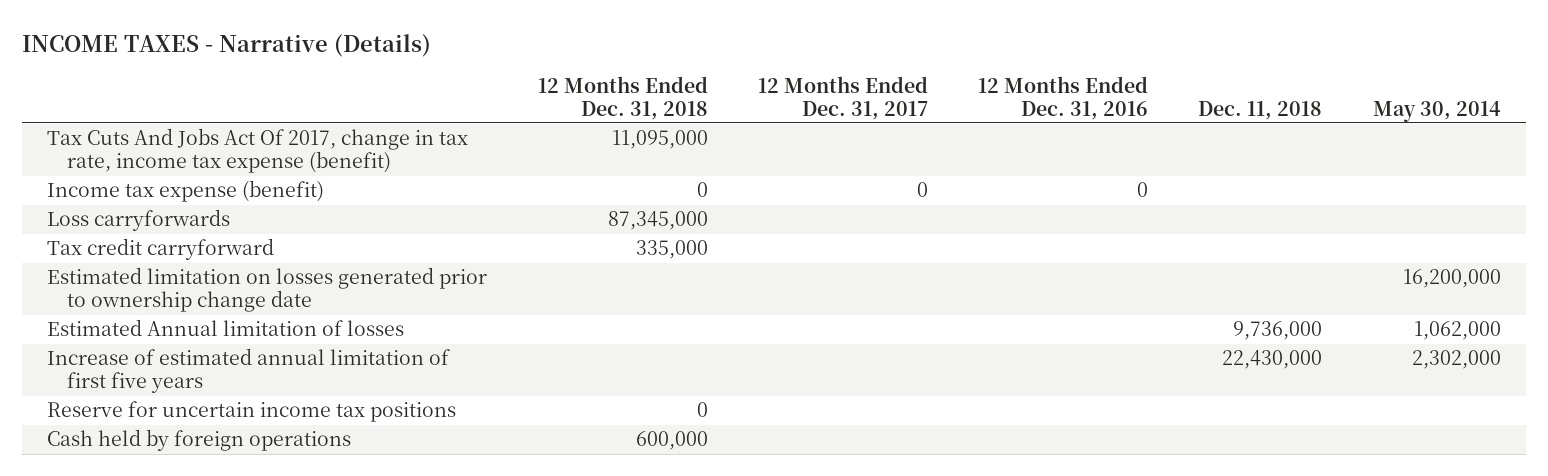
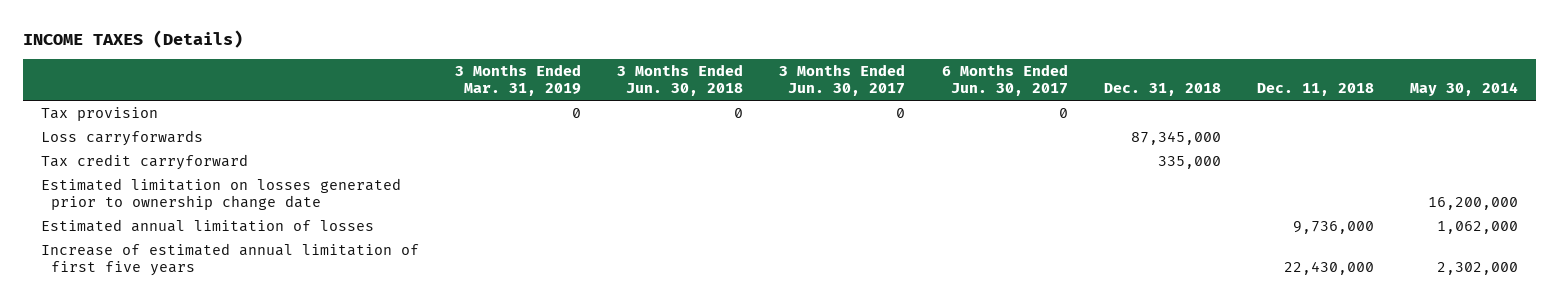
- INCOME TAXES - Narrative (Details)
+ INCOME TAXES (Details)
- | 12 Months Ended Dec. 31, 2018 | 12 Months Ended Dec. 31, 2017 | 12 Months Ended Dec. 31, 2016 | Dec. 11, 2018 | May 30, 2014
+ | 3 Months Ended Mar. 31, 2019 | 3 Months Ended Jun. 30, 2018 | 3 Months Ended Jun. 30, 2017 | 6 Months Ended Jun. 30, 2017 | Dec. 31, 2018 | Dec. 11, 2018 | May 30, 2014
- Tax Cuts And Jobs Act Of 2017, change in tax rate, income tax expense (benefit) | 11,095,000 | | | |
- Income tax expense (benefit) | 0 | 0 | 0 | |
+ Tax provision | 0 | 0 | 0 | 0 | | |
- Estimated Annual limitation of losses | | | | 9,736,000 | 1,062,000
+ Estimated annual limitation of losses | | | | | | 9,736,000 | 1,062,000
- Reserve for uncertain income tax positions | 0 | | | |
- Cash held by foreign operations | 600,000 | | | |

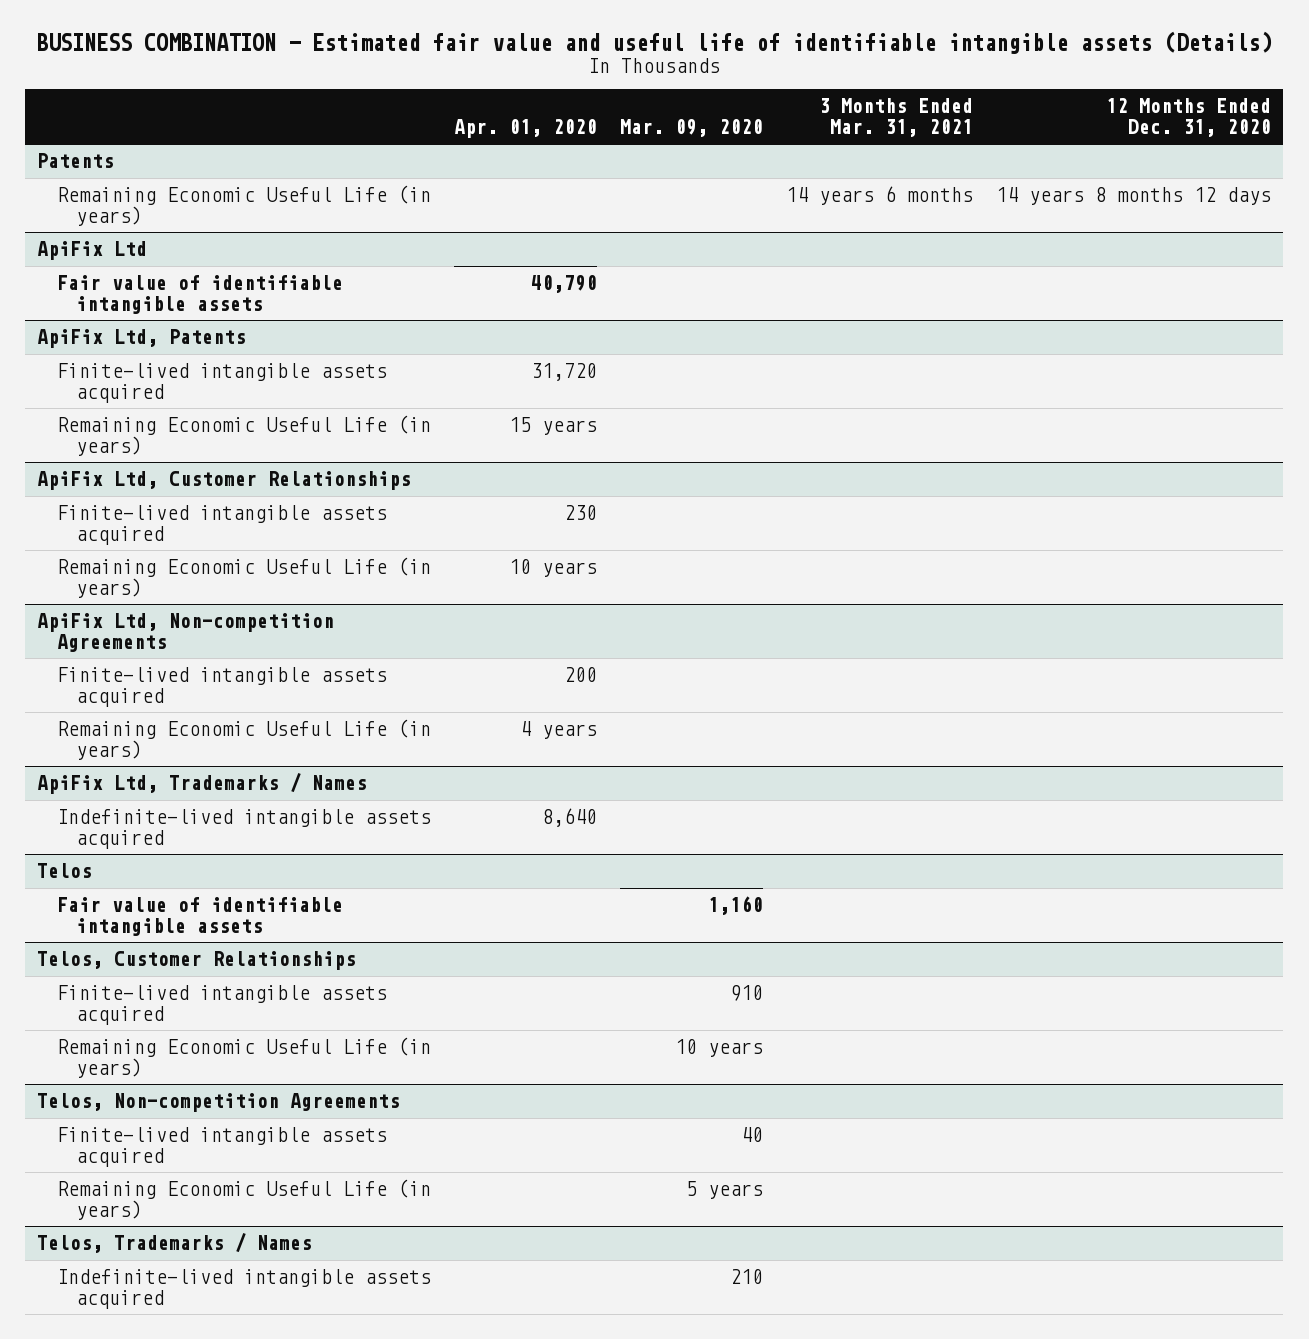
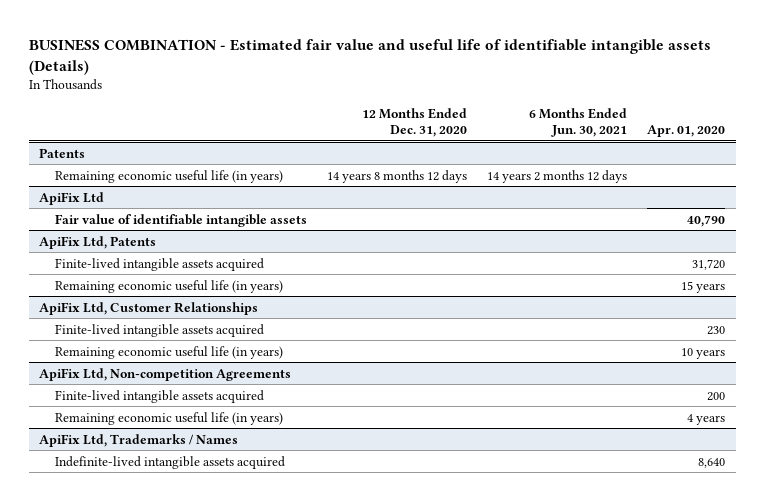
- | Apr. 01, 2020 | Mar. 09, 2020 | 3 Months Ended Mar. 31, 2021 | 12 Months Ended Dec. 31, 2020
+ | 12 Months Ended Dec. 31, 2020 | 6 Months Ended Jun. 30, 2021 | Apr. 01, 2020
@ Patents
- Remaining Economic Useful Life (in years) | | | 14 years 6 months | 14 years 8 months 12 days
+ Remaining economic useful life (in years) | 14 years 8 months 12 days | 14 years 2 months 12 days |
@ ApiFix Ltd, Patents
- Remaining Economic Useful Life (in years) | 15 years | | |
+ Remaining economic useful life (in years) | | | 15 years
@ ApiFix Ltd, Customer Relationships
- Remaining Economic Useful Life (in years) | 10 years | | |
+ Remaining economic useful life (in years) | | | 10 years
@ ApiFix Ltd, Non-competition Agreements
- Remaining Economic Useful Life (in years) | 4 years | | |
+ Remaining economic useful life (in years) | | | 4 years
- Telos
- Fair value of identifiable intangible assets | | 1,160 | |
- Telos, Customer Relationships
- Finite-lived intangible assets acquired | | 910 | |
- Remaining Economic Useful Life (in years) | | 10 years | |
- Telos, Non-competition Agreements
- Finite-lived intangible assets acquired | | 40 | |
- Remaining Economic Useful Life (in years) | | 5 years | |
- Telos, Trademarks / Names
- Indefinite-lived intangible assets acquired | | 210 | |

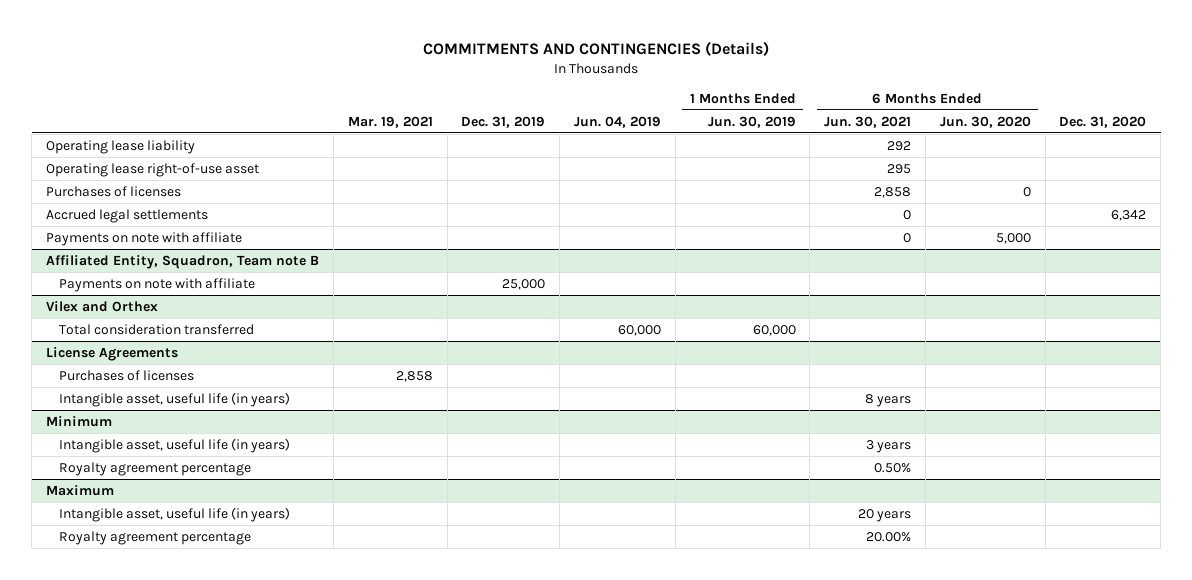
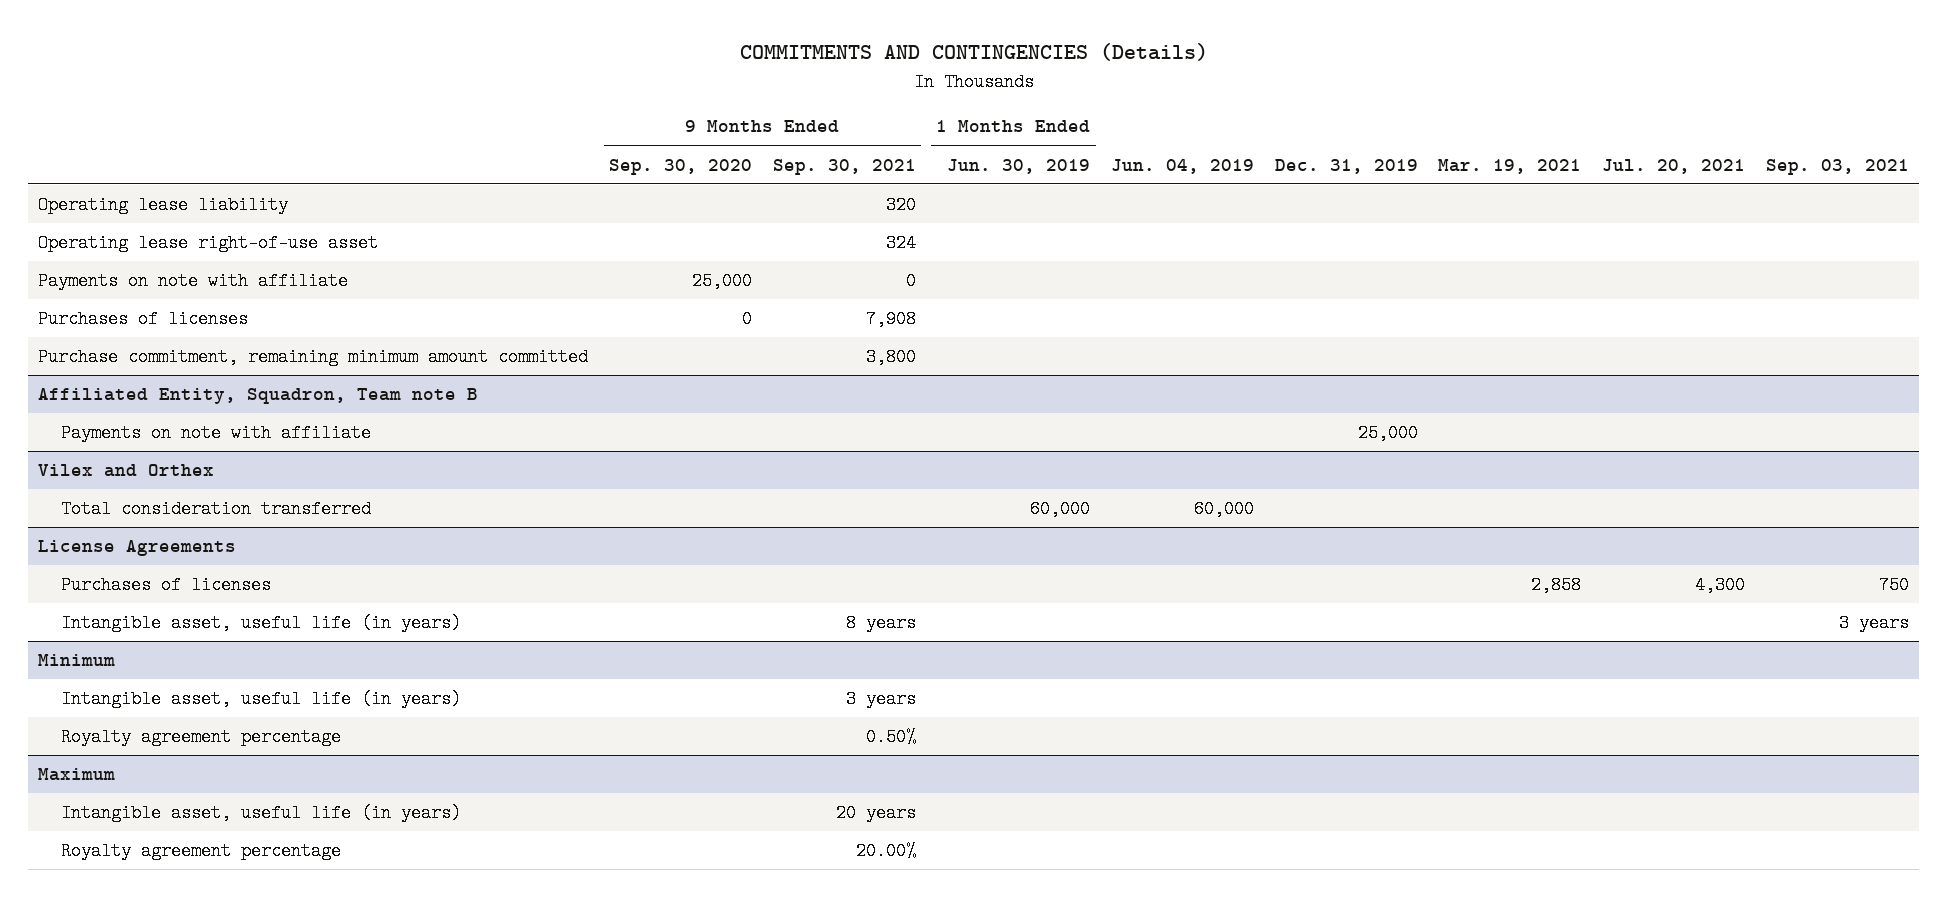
- | Mar. 19, 2021 | Dec. 31, 2019 | Jun. 04, 2019 | 1 Months Ended Jun. 30, 2019 | 6 Months Ended Jun. 30, 2021 | 6 Months Ended Jun. 30, 2020 | Dec. 31, 2020
+ | 9 Months Ended Sep. 30, 2020 | 9 Months Ended Sep. 30, 2021 | 1 Months Ended Jun. 30, 2019 | Jun. 04, 2019 | Dec. 31, 2019 | Mar. 19, 2021 | Jul. 20, 2021 | Sep. 03, 2021
- Accrued legal settlements | | | | | 0 | | 6,342
moved down: Purchases of licenses | 0 | 7,908 | | | | | |
+ Purchase commitment, remaining minimum amount committed | | 3,800 | | | | | |

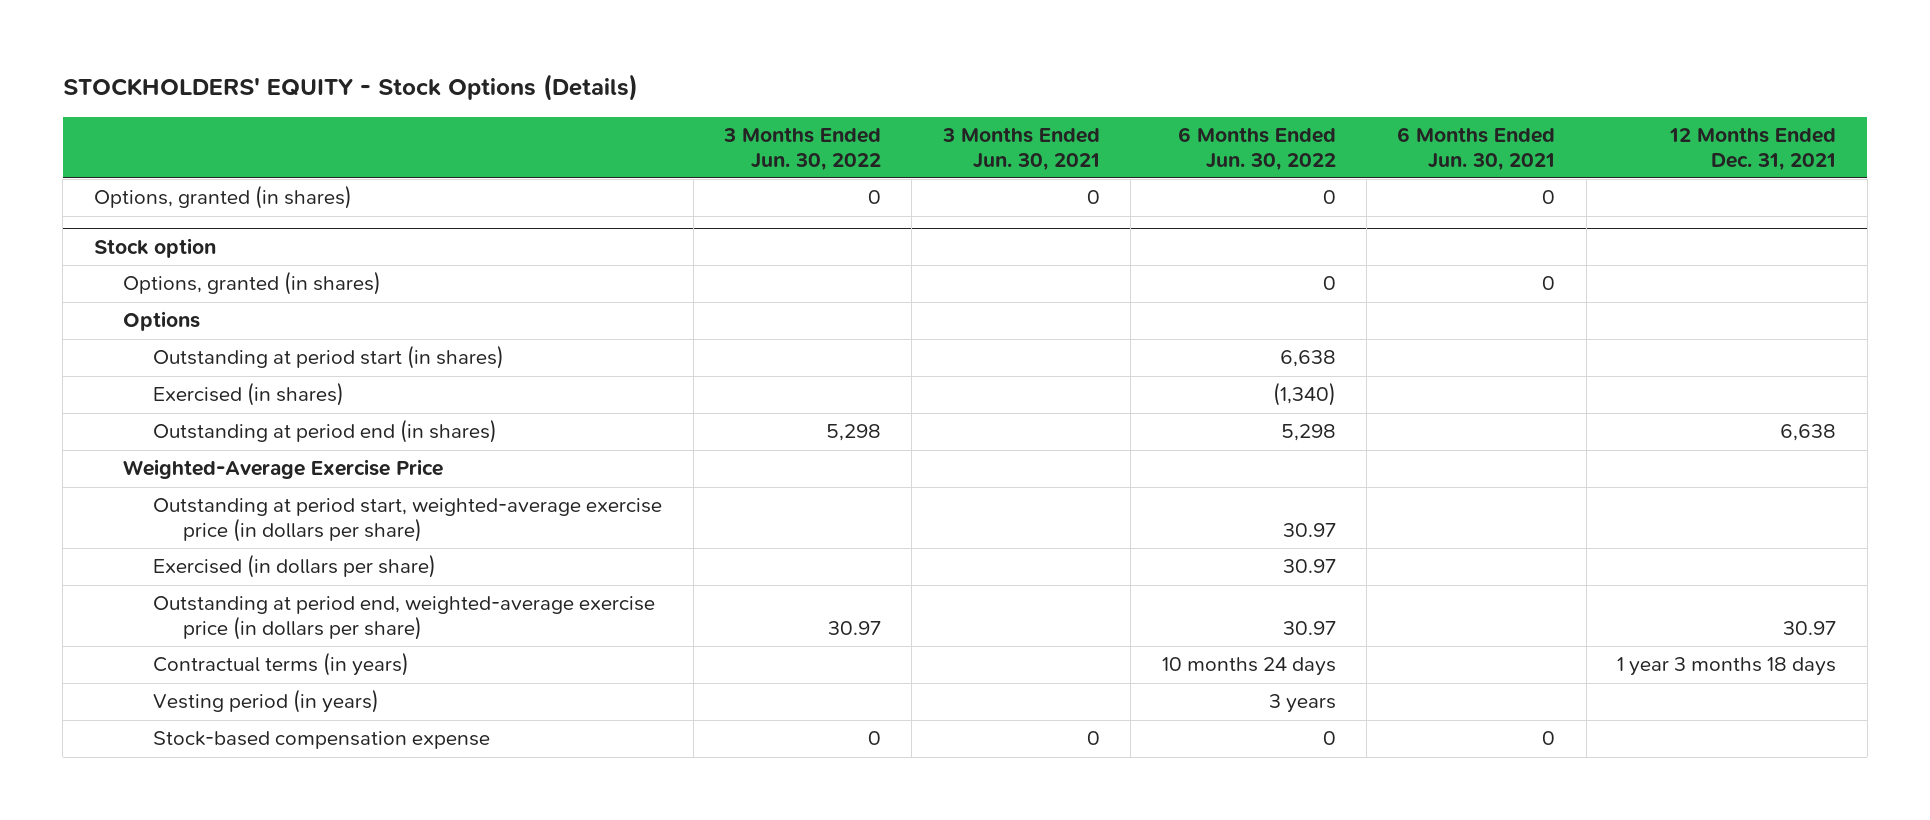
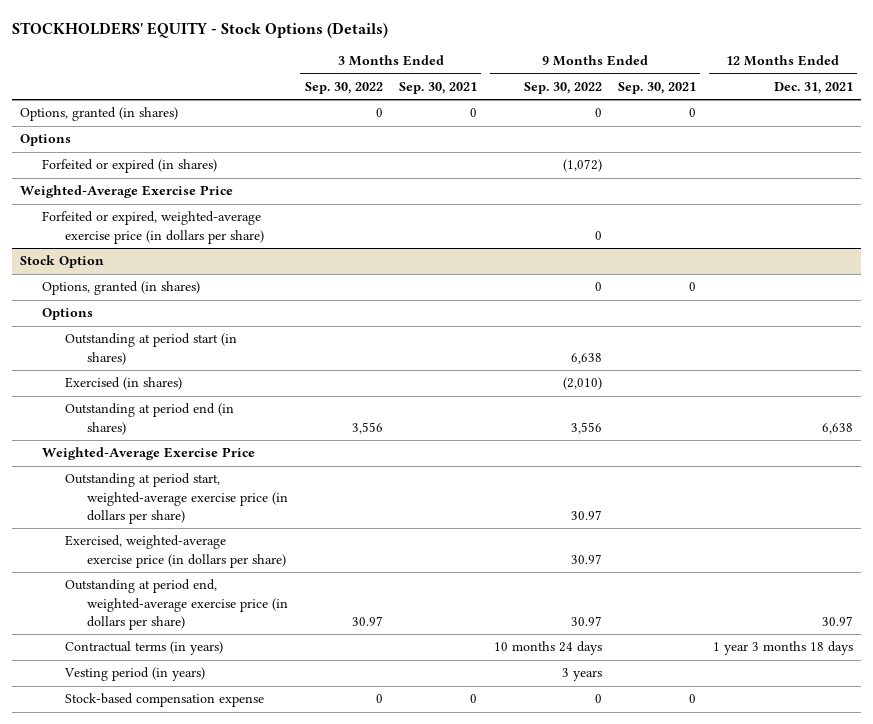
- | 3 Months Ended Jun. 30, 2022 | 3 Months Ended Jun. 30, 2021 | 6 Months Ended Jun. 30, 2022 | 6 Months Ended Jun. 30, 2021 | 12 Months Ended Dec. 31, 2021
+ | 3 Months Ended Sep. 30, 2022 | 3 Months Ended Sep. 30, 2021 | 9 Months Ended Sep. 30, 2022 | 9 Months Ended Sep. 30, 2021 | 12 Months Ended Dec. 31, 2021
- Stock option
+ Options
+ Forfeited or expired (in shares) | | | (1,072) | |
+ Weighted-Average Exercise Price
+ Forfeited or expired, weighted-average exercise price (in dollars per share) | | | 0 | |
+ Stock Option
- Exercised (in dollars per share) | | | 30.97 | |
+ Exercised, weighted-average exercise price (in dollars per share) | | | 30.97 | |

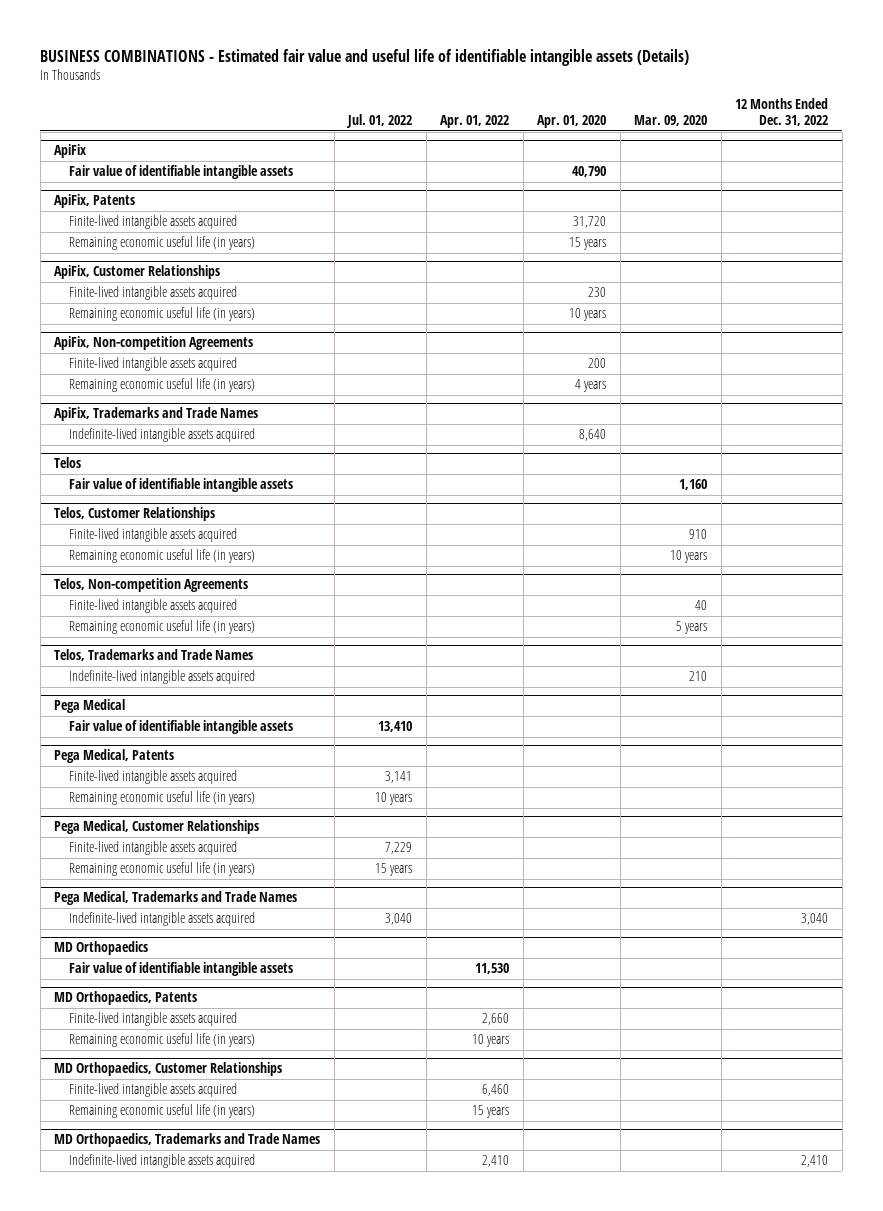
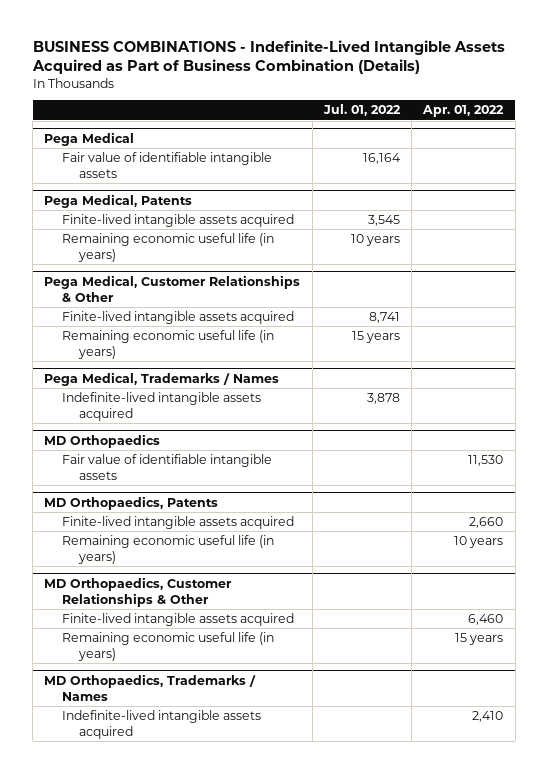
- BUSINESS COMBINATIONS - Estimated fair value and useful life of identifiable intangible assets (Details)
+ BUSINESS COMBINATIONS - Indefinite-Lived Intangible Assets Acquired as Part of Business Combination (Details)
- | Jul. 01, 2022 | Apr. 01, 2022 | Apr. 01, 2020 | Mar. 09, 2020 | 12 Months Ended Dec. 31, 2022
+ | Jul. 01, 2022 | Apr. 01, 2022
- ApiFix
- Fair value of identifiable intangible assets | | | 40,790 | |
- ApiFix, Patents
- Finite-lived intangible assets acquired | | | 31,720 | |
- Remaining economic useful life (in years) | | | 15 years | |
- ApiFix, Customer Relationships
- Finite-lived intangible assets acquired | | | 230 | |
- Remaining economic useful life (in years) | | | 10 years | |
- ApiFix, Non-competition Agreements
- Finite-lived intangible assets acquired | | | 200 | |
- Remaining economic useful life (in years) | | | 4 years | |
- ApiFix, Trademarks and Trade Names
- Indefinite-lived intangible assets acquired | | | 8,640 | |
- Telos
- Fair value of identifiable intangible assets | | | | 1,160 |
- Telos, Customer Relationships
- Finite-lived intangible assets acquired | | | | 910 |
- Remaining economic useful life (in years) | | | | 10 years |
- Telos, Non-competition Agreements
- Finite-lived intangible assets acquired | | | | 40 |
- Remaining economic useful life (in years) | | | | 5 years |
- Telos, Trademarks and Trade Names
- Indefinite-lived intangible assets acquired | | | | 210 |
@ Pega Medical
- Fair value of identifiable intangible assets | 13,410 | | | |
+ Fair value of identifiable intangible assets | 16,164 |
@ Pega Medical, Patents
- Finite-lived intangible assets acquired | 3,141 | | | |
+ Finite-lived intangible assets acquired | 3,545 |
- Pega Medical, Customer Relationships
- Finite-lived intangible assets acquired | 7,229 | | | |
+ Pega Medical, Customer Relationships & Other
+ Finite-lived intangible assets acquired | 8,741 |
- Pega Medical, Trademarks and Trade Names
- Indefinite-lived intangible assets acquired | 3,040 | | | | 3,040
+ Pega Medical, Trademarks / Names
+ Indefinite-lived intangible assets acquired | 3,878 |
- MD Orthopaedics, Customer Relationships
+ MD Orthopaedics, Customer Relationships & Other
- MD Orthopaedics, Trademarks and Trade Names
+ MD Orthopaedics, Trademarks / Names

